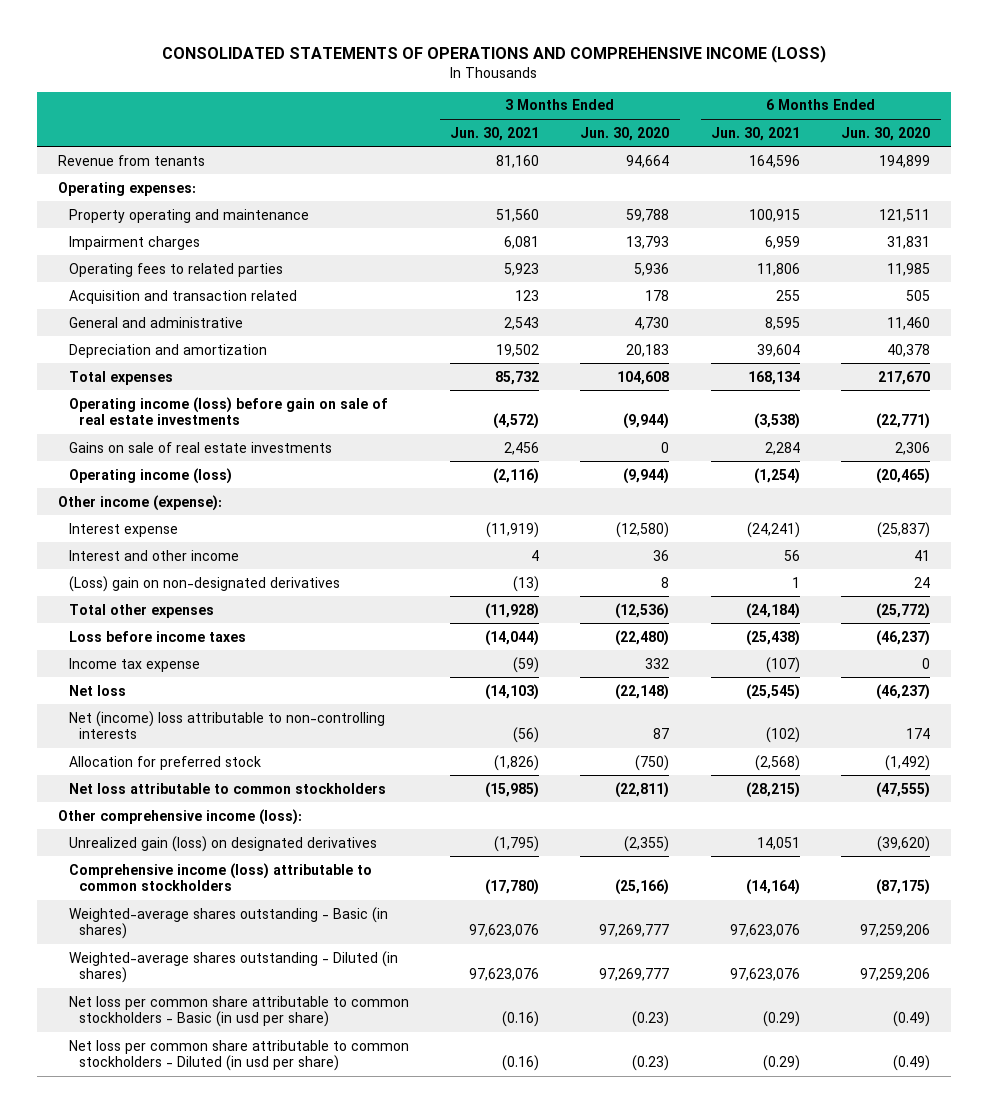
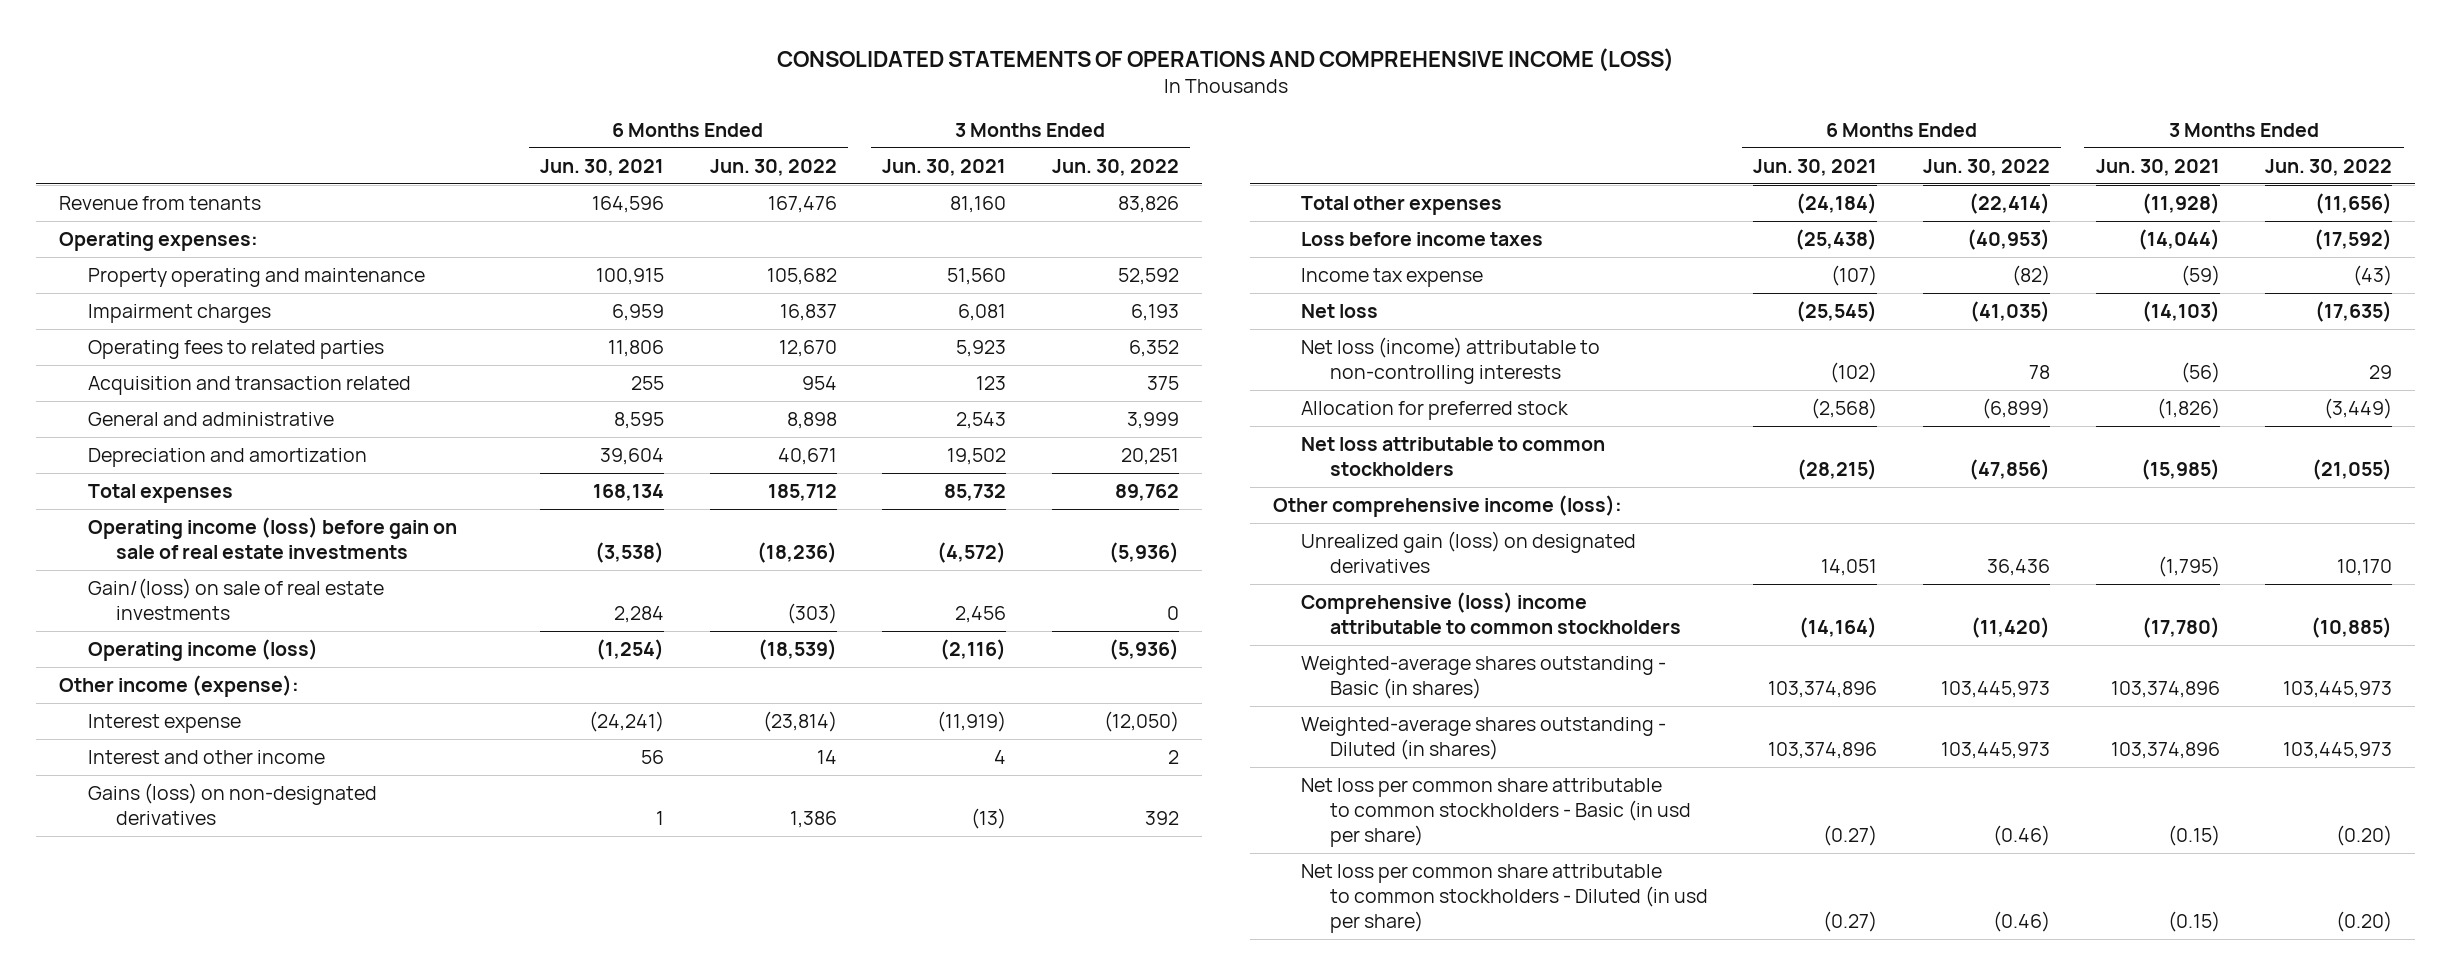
- | 3 Months Ended Jun. 30, 2021 | 3 Months Ended Jun. 30, 2020 | 6 Months Ended Jun. 30, 2021 | 6 Months Ended Jun. 30, 2020
+ | 6 Months Ended Jun. 30, 2021 | 6 Months Ended Jun. 30, 2022 | 3 Months Ended Jun. 30, 2021 | 3 Months Ended Jun. 30, 2022
- Gains on sale of real estate investments | 2,456 | 0 | 2,284 | 2,306
+ Gain/(loss) on sale of real estate investments | 2,284 | (303) | 2,456 | 0
- (Loss) gain on non-designated derivatives | (13) | 8 | 1 | 24
+ Gains (loss) on non-designated derivatives | 1 | 1,386 | (13) | 392
- Net (income) loss attributable to non-controlling interests | (56) | 87 | (102) | 174
+ Net loss (income) attributable to non-controlling interests | (102) | 78 | (56) | 29
- Comprehensive income (loss) attributable to common stockholders | (17,780) | (25,166) | (14,164) | (87,175)
- Weighted-average shares outstanding - Basic (in shares) | 97,623,076 | 97,269,777 | 97,623,076 | 97,259,206
- Weighted-average shares outstanding - Diluted (in shares) | 97,623,076 | 97,269,777 | 97,623,076 | 97,259,206
- Net loss per common share attributable to common stockholders - Basic (in usd per share) | (0.16) | (0.23) | (0.29) | (0.49)
- Net loss per common share attributable to common stockholders - Diluted (in usd per share) | (0.16) | (0.23) | (0.29) | (0.49)
+ Comprehensive (loss) income attributable to common stockholders | (14,164) | (11,420) | (17,780) | (10,885)
+ Weighted-average shares outstanding - Basic (in shares) | 103,374,896 | 103,445,973 | 103,374,896 | 103,445,973
+ Weighted-average shares outstanding - Diluted (in shares) | 103,374,896 | 103,445,973 | 103,374,896 | 103,445,973
+ Net loss per common share attributable to common stockholders - Basic (in usd per share) | (0.27) | (0.46) | (0.15) | (0.20)
+ Net loss per common share attributable to common stockholders - Diluted (in usd per share) | (0.27) | (0.46) | (0.15) | (0.20)

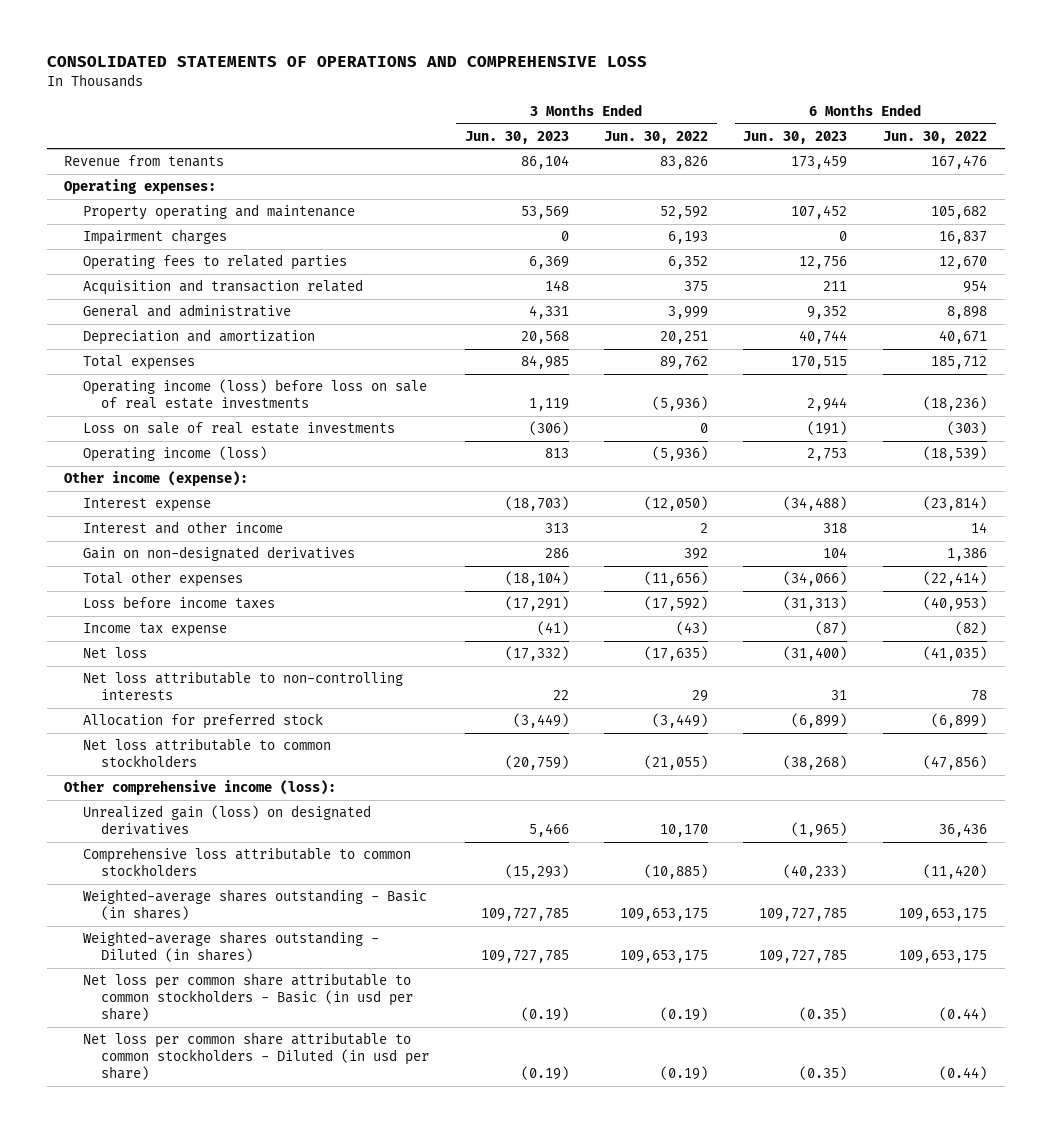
- CONSOLIDATED STATEMENTS OF OPERATIONS AND COMPREHENSIVE INCOME (LOSS)
+ CONSOLIDATED STATEMENTS OF OPERATIONS AND COMPREHENSIVE LOSS
- | 6 Months Ended Jun. 30, 2021 | 6 Months Ended Jun. 30, 2022 | 3 Months Ended Jun. 30, 2021 | 3 Months Ended Jun. 30, 2022
+ | 3 Months Ended Jun. 30, 2023 | 3 Months Ended Jun. 30, 2022 | 6 Months Ended Jun. 30, 2023 | 6 Months Ended Jun. 30, 2022
- Operating income (loss) before gain on sale of real estate investments | (3,538) | (18,236) | (4,572) | (5,936)
- Gain/(loss) on sale of real estate investments | 2,284 | (303) | 2,456 | 0
+ Operating income (loss) before loss on sale of real estate investments | 1,119 | (5,936) | 2,944 | (18,236)
+ Loss on sale of real estate investments | (306) | 0 | (191) | (303)
- Gains (loss) on non-designated derivatives | 1 | 1,386 | (13) | 392
+ Gain on non-designated derivatives | 286 | 392 | 104 | 1,386
- Net loss (income) attributable to non-controlling interests | (102) | 78 | (56) | 29
+ Net loss attributable to non-controlling interests | 22 | 29 | 31 | 78
- Comprehensive (loss) income attributable to common stockholders | (14,164) | (11,420) | (17,780) | (10,885)
- Weighted-average shares outstanding - Basic (in shares) | 103,374,896 | 103,445,973 | 103,374,896 | 103,445,973
- Weighted-average shares outstanding - Diluted (in shares) | 103,374,896 | 103,445,973 | 103,374,896 | 103,445,973
- Net loss per common share attributable to common stockholders - Basic (in usd per share) | (0.27) | (0.46) | (0.15) | (0.20)
- Net loss per common share attributable to common stockholders - Diluted (in usd per share) | (0.27) | (0.46) | (0.15) | (0.20)
+ Comprehensive loss attributable to common stockholders | (15,293) | (10,885) | (40,233) | (11,420)
+ Weighted-average shares outstanding - Basic (in shares) | 109,727,785 | 109,653,175 | 109,727,785 | 109,653,175
+ Weighted-average shares outstanding - Diluted (in shares) | 109,727,785 | 109,653,175 | 109,727,785 | 109,653,175
+ Net loss per common share attributable to common stockholders - Basic (in usd per share) | (0.19) | (0.19) | (0.35) | (0.44)
+ Net loss per common share attributable to common stockholders - Diluted (in usd per share) | (0.19) | (0.19) | (0.35) | (0.44)

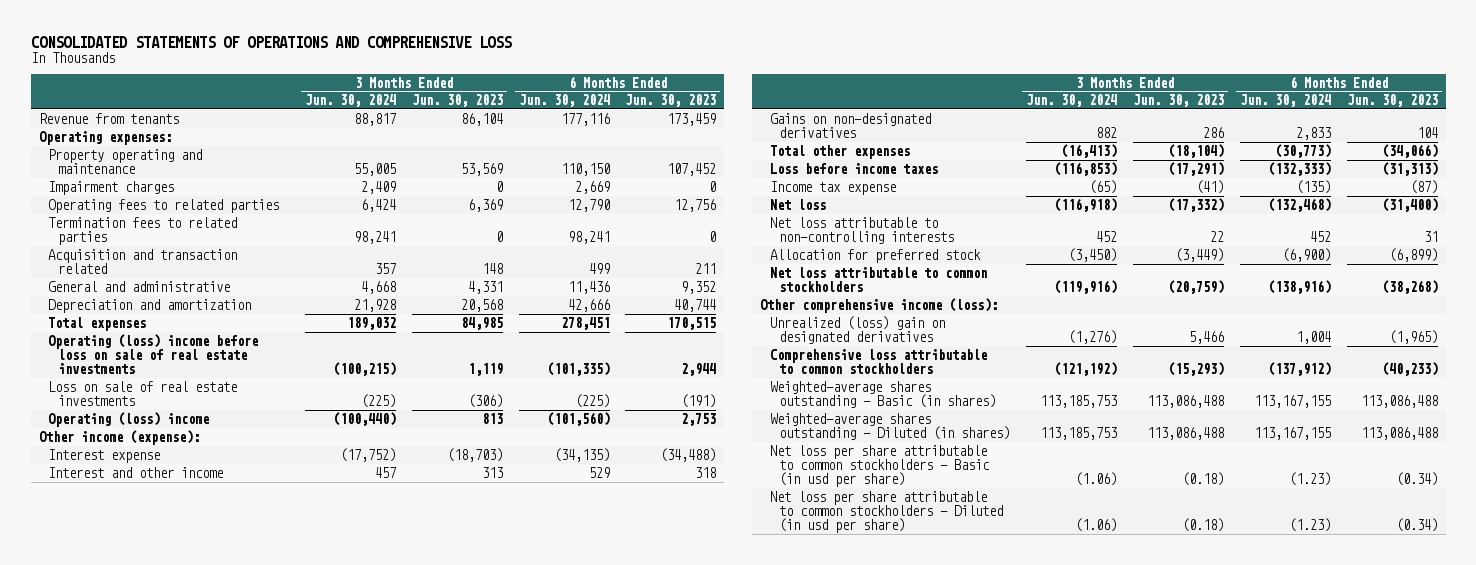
- | 3 Months Ended Jun. 30, 2023 | 3 Months Ended Jun. 30, 2022 | 6 Months Ended Jun. 30, 2023 | 6 Months Ended Jun. 30, 2022
+ | 3 Months Ended Jun. 30, 2024 | 3 Months Ended Jun. 30, 2023 | 6 Months Ended Jun. 30, 2024 | 6 Months Ended Jun. 30, 2023
+ Termination fees to related parties | 98,241 | 0 | 98,241 | 0
- Operating income (loss) before loss on sale of real estate investments | 1,119 | (5,936) | 2,944 | (18,236)
+ Operating (loss) income before loss on sale of real estate investments | (100,215) | 1,119 | (101,335) | 2,944
- Operating income (loss) | 813 | (5,936) | 2,753 | (18,539)
+ Operating (loss) income | (100,440) | 813 | (101,560) | 2,753
- Gain on non-designated derivatives | 286 | 392 | 104 | 1,386
+ Gains on non-designated derivatives | 882 | 286 | 2,833 | 104
- Unrealized gain (loss) on designated derivatives | 5,466 | 10,170 | (1,965) | 36,436
+ Unrealized (loss) gain on designated derivatives | (1,276) | 5,466 | 1,004 | (1,965)
- Weighted-average shares outstanding - Basic (in shares) | 109,727,785 | 109,653,175 | 109,727,785 | 109,653,175
- Weighted-average shares outstanding - Diluted (in shares) | 109,727,785 | 109,653,175 | 109,727,785 | 109,653,175
- Net loss per common share attributable to common stockholders - Basic (in usd per share) | (0.19) | (0.19) | (0.35) | (0.44)
- Net loss per common share attributable to common stockholders - Diluted (in usd per share) | (0.19) | (0.19) | (0.35) | (0.44)
+ Weighted-average shares outstanding - Basic (in shares) | 113,185,753 | 113,086,488 | 113,167,155 | 113,086,488
+ Weighted-average shares outstanding - Diluted (in shares) | 113,185,753 | 113,086,488 | 113,167,155 | 113,086,488
+ Net loss per share attributable to common stockholders - Basic (in usd per share) | (1.06) | (0.18) | (1.23) | (0.34)
+ Net loss per share attributable to common stockholders - Diluted (in usd per share) | (1.06) | (0.18) | (1.23) | (0.34)

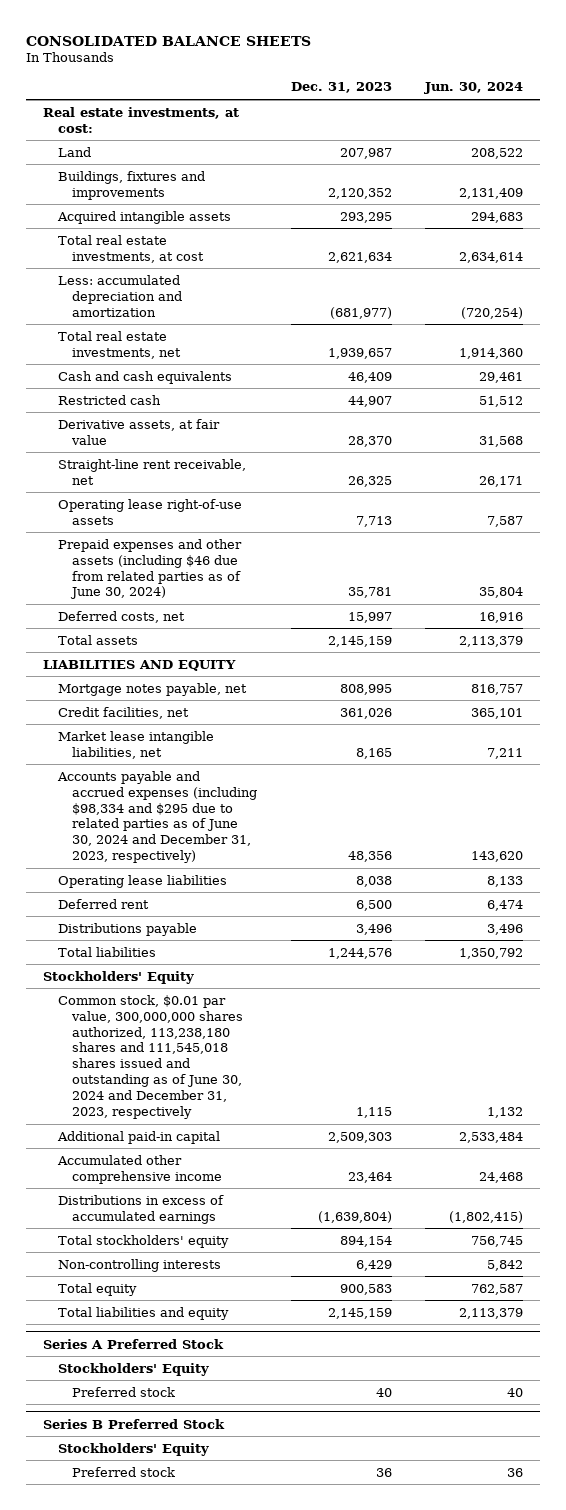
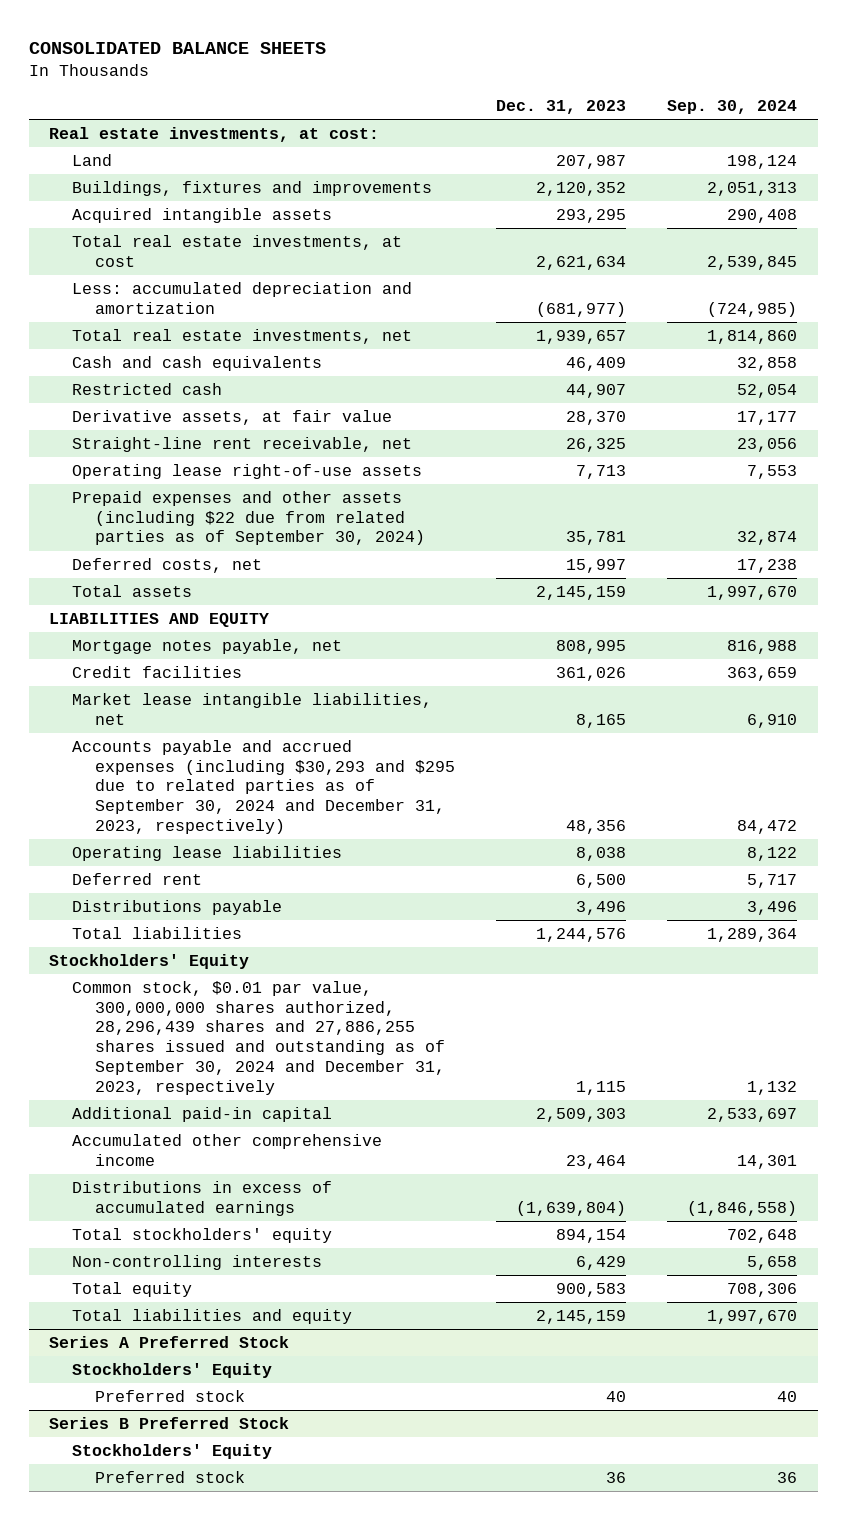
- | Dec. 31, 2023 | Jun. 30, 2024
+ | Dec. 31, 2023 | Sep. 30, 2024
- Prepaid expenses and other assets (including $46 due from related parties as of June 30, 2024) | 35,781 | 35,804
+ Prepaid expenses and other assets (including $22 due from related parties as of September 30, 2024) | 35,781 | 32,874
- Credit facilities, net | 361,026 | 365,101
+ Credit facilities | 361,026 | 363,659
- Accounts payable and accrued expenses (including $98,334 and $295 due to related parties as of June 30, 2024 and December 31, 2023, respectively) | 48,356 | 143,620
+ Accounts payable and accrued expenses (including $30,293 and $295 due to related parties as of September 30, 2024 and December 31, 2023, respectively) | 48,356 | 84,472
- Common stock, $0.01 par value, 300,000,000 shares authorized, 113,238,180 shares and 111,545,018 shares issued and outstanding as of June 30, 2024 and December 31, 2023, respectively | 1,115 | 1,132
+ Common stock, $0.01 par value, 300,000,000 shares authorized, 28,296,439 shares and 27,886,255 shares issued and outstanding as of September 30, 2024 and December 31, 2023, respectively | 1,115 | 1,132

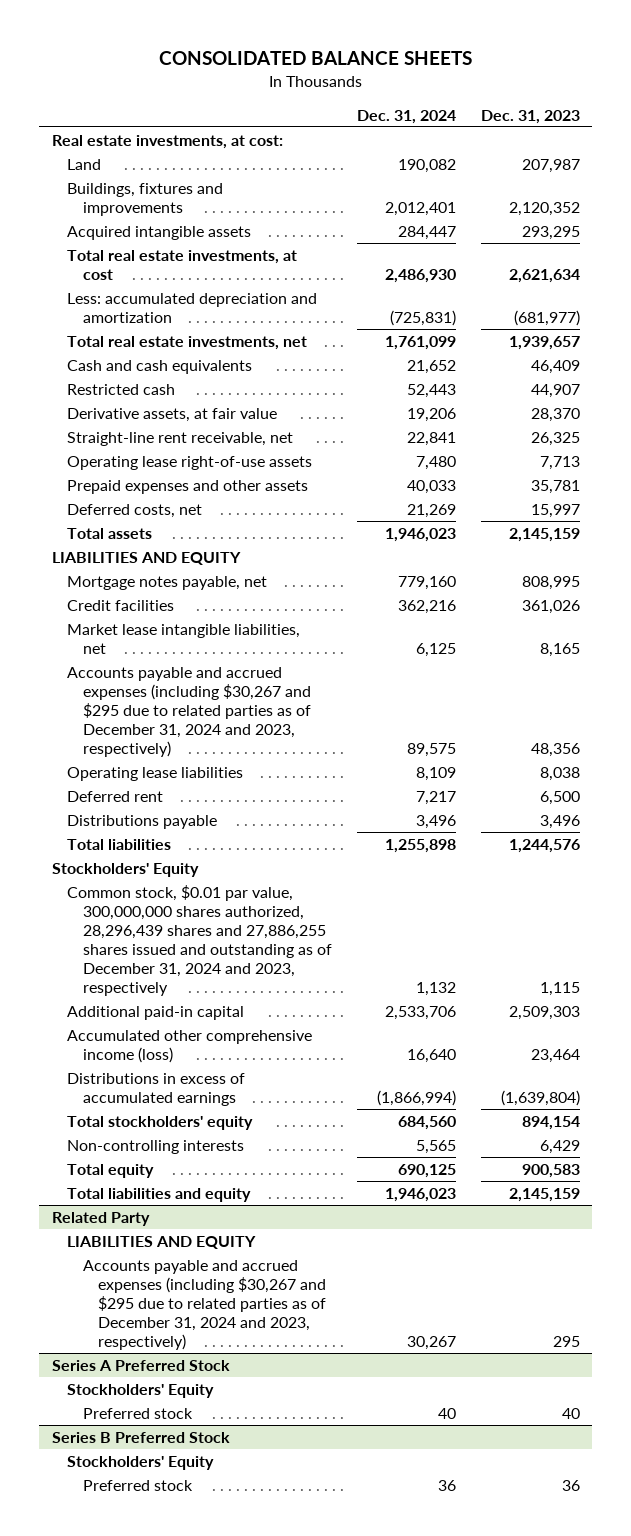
- | Dec. 31, 2023 | Sep. 30, 2024
+ | Dec. 31, 2024 | Dec. 31, 2023
- Prepaid expenses and other assets (including $22 due from related parties as of September 30, 2024) | 35,781 | 32,874
+ Prepaid expenses and other assets | 40,033 | 35,781
- Accounts payable and accrued expenses (including $30,293 and $295 due to related parties as of September 30, 2024 and December 31, 2023, respectively) | 48,356 | 84,472
+ Accounts payable and accrued expenses (including $30,267 and $295 due to related parties as of December 31, 2024 and 2023, respectively) | 89,575 | 48,356
- Common stock, $0.01 par value, 300,000,000 shares authorized, 28,296,439 shares and 27,886,255 shares issued and outstanding as of September 30, 2024 and December 31, 2023, respectively | 1,115 | 1,132
+ Common stock, $0.01 par value, 300,000,000 shares authorized, 28,296,439 shares and 27,886,255 shares issued and outstanding as of December 31, 2024 and 2023, respectively | 1,132 | 1,115
- Accumulated other comprehensive income | 23,464 | 14,301
+ Accumulated other comprehensive income (loss) | 16,640 | 23,464
+ Related Party
+ LIABILITIES AND EQUITY
+ Accounts payable and accrued expenses (including $30,267 and $295 due to related parties as of December 31, 2024 and 2023, respectively) | 30,267 | 295

